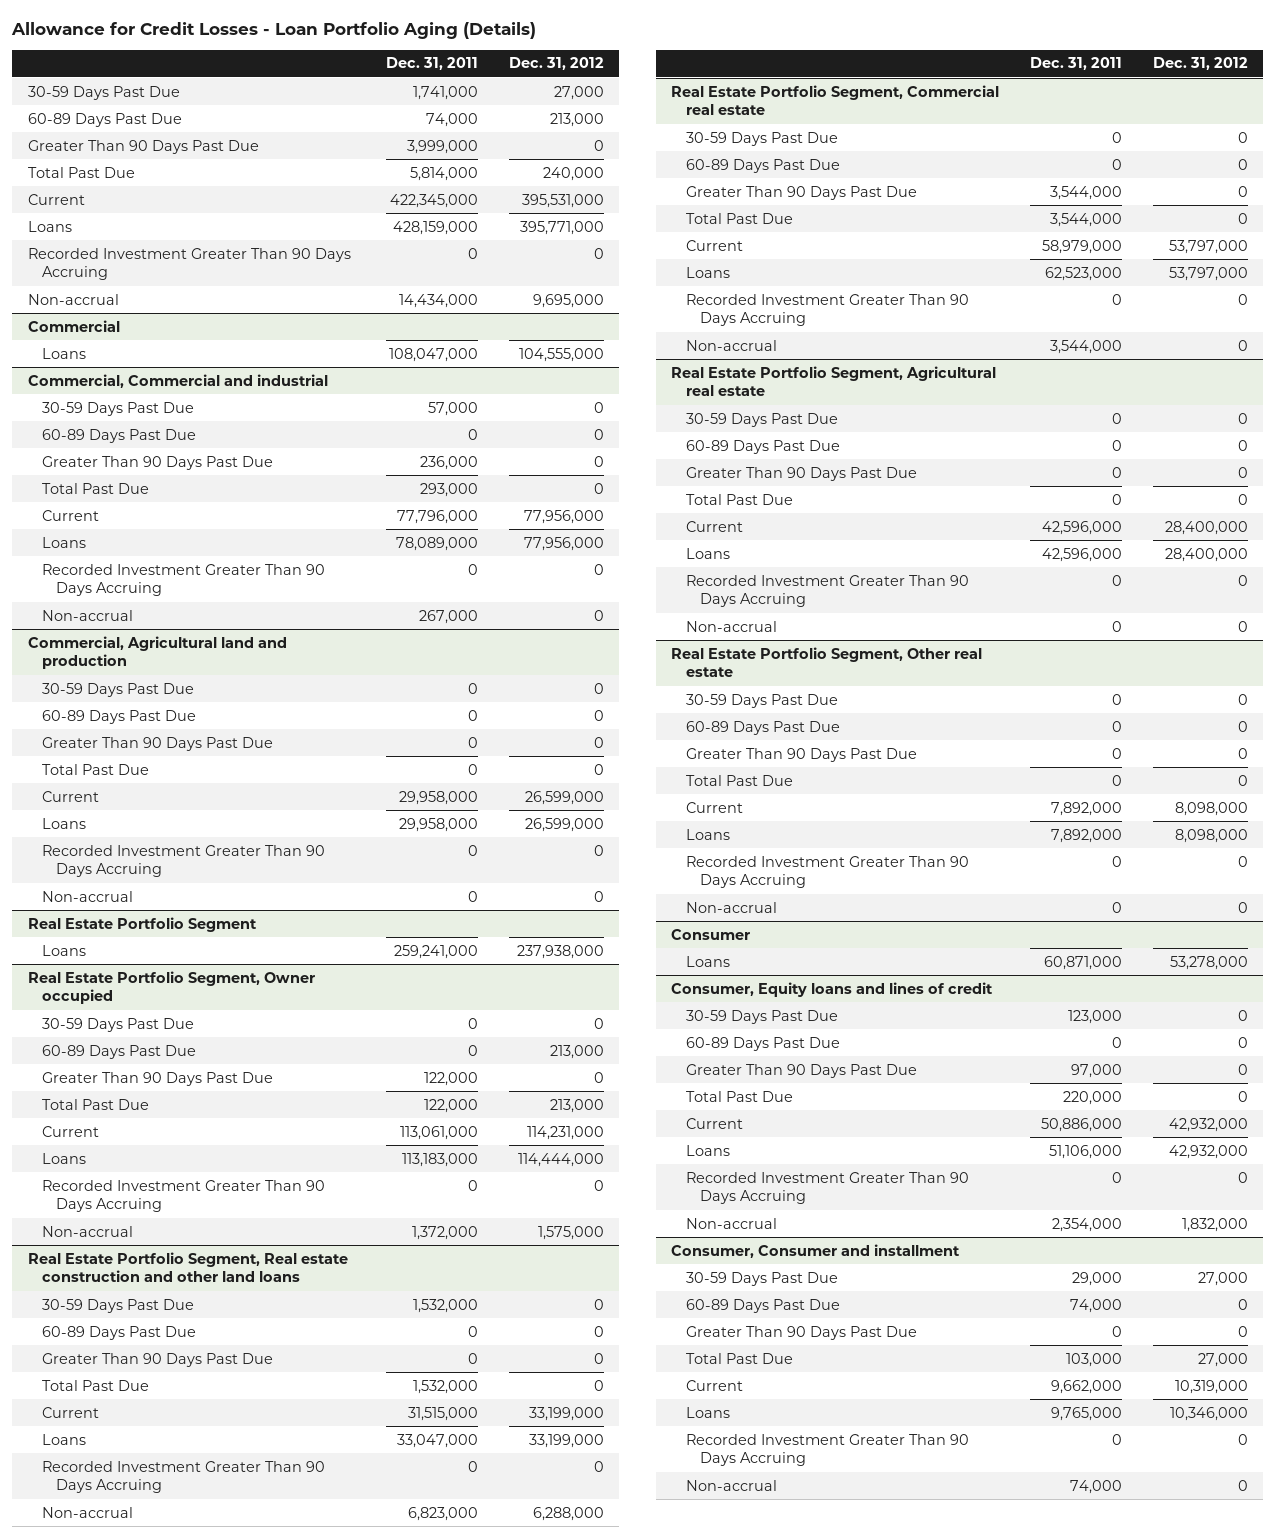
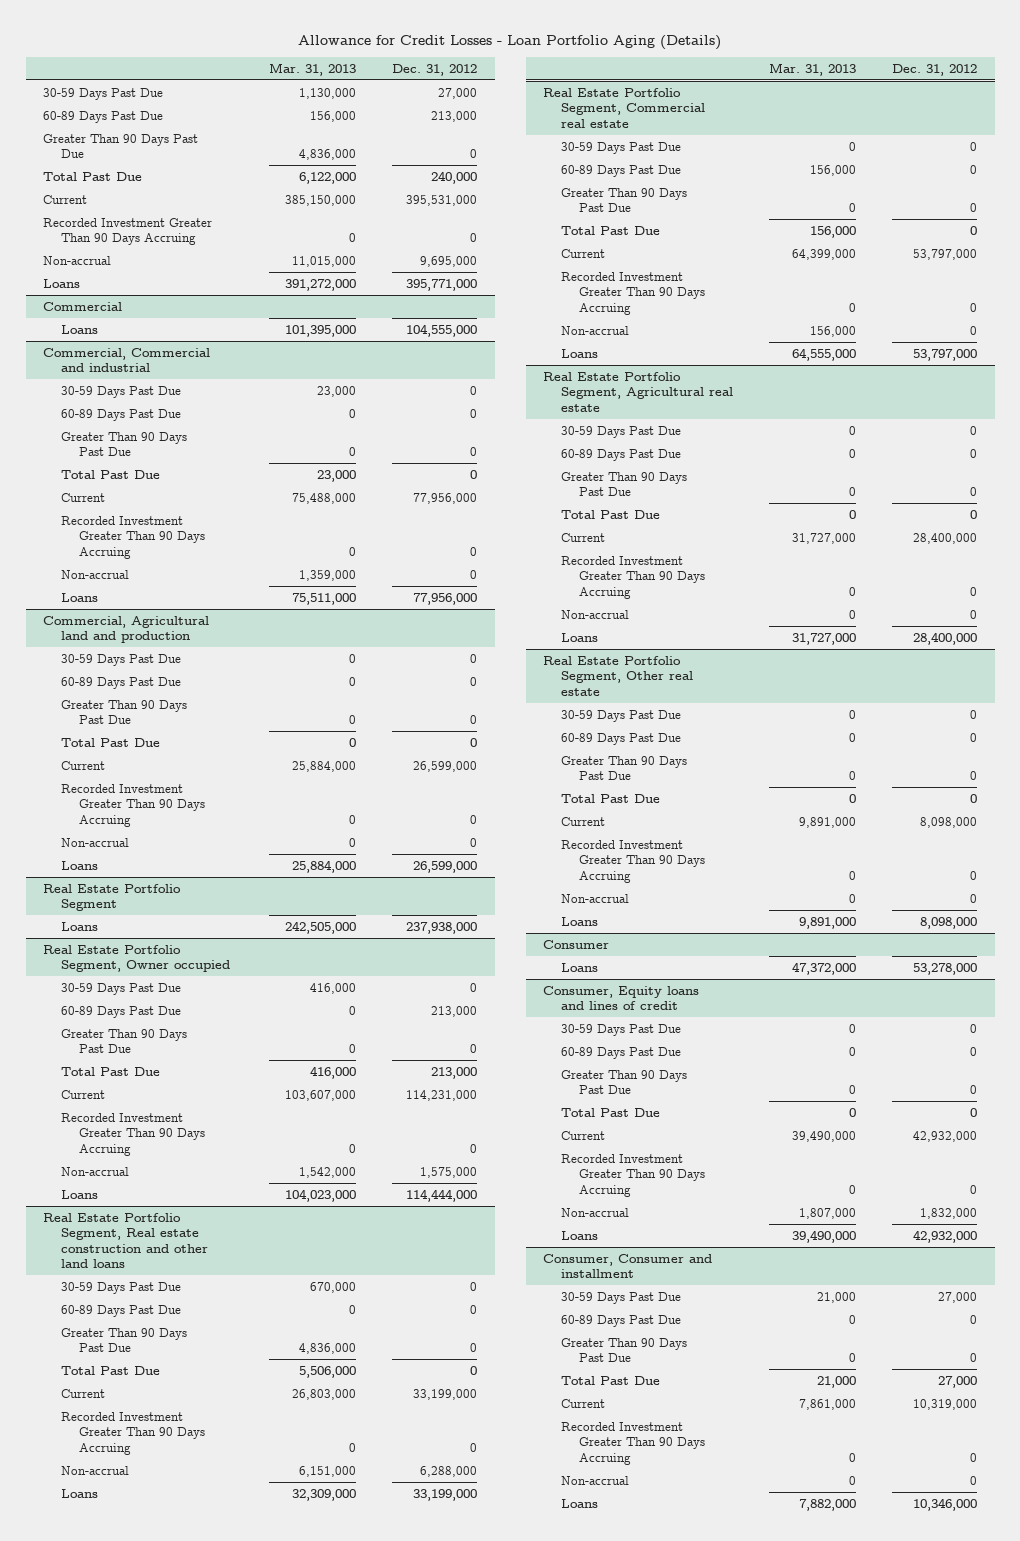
- | Dec. 31, 2011 | Dec. 31, 2012
+ | Mar. 31, 2013 | Dec. 31, 2012
moved down: Loans | 391,272,000 | 395,771,000
@ Commercial, Commercial and industrial
moved down: Loans | 75,511,000 | 77,956,000
@ Commercial, Agricultural land and production
moved down: Loans | 25,884,000 | 26,599,000
@ Real Estate Portfolio Segment, Owner occupied
moved down: Loans | 104,023,000 | 114,444,000
@ Real Estate Portfolio Segment, Real estate construction and other land loans
moved down: Loans | 32,309,000 | 33,199,000
@ Real Estate Portfolio Segment, Commercial real estate
moved down: Loans | 64,555,000 | 53,797,000
@ Real Estate Portfolio Segment, Agricultural real estate
moved down: Loans | 31,727,000 | 28,400,000
@ Real Estate Portfolio Segment, Other real estate
moved down: Loans | 9,891,000 | 8,098,000
@ Consumer, Equity loans and lines of credit
moved down: Loans | 39,490,000 | 42,932,000
@ Consumer, Consumer and installment
moved down: Loans | 7,882,000 | 10,346,000

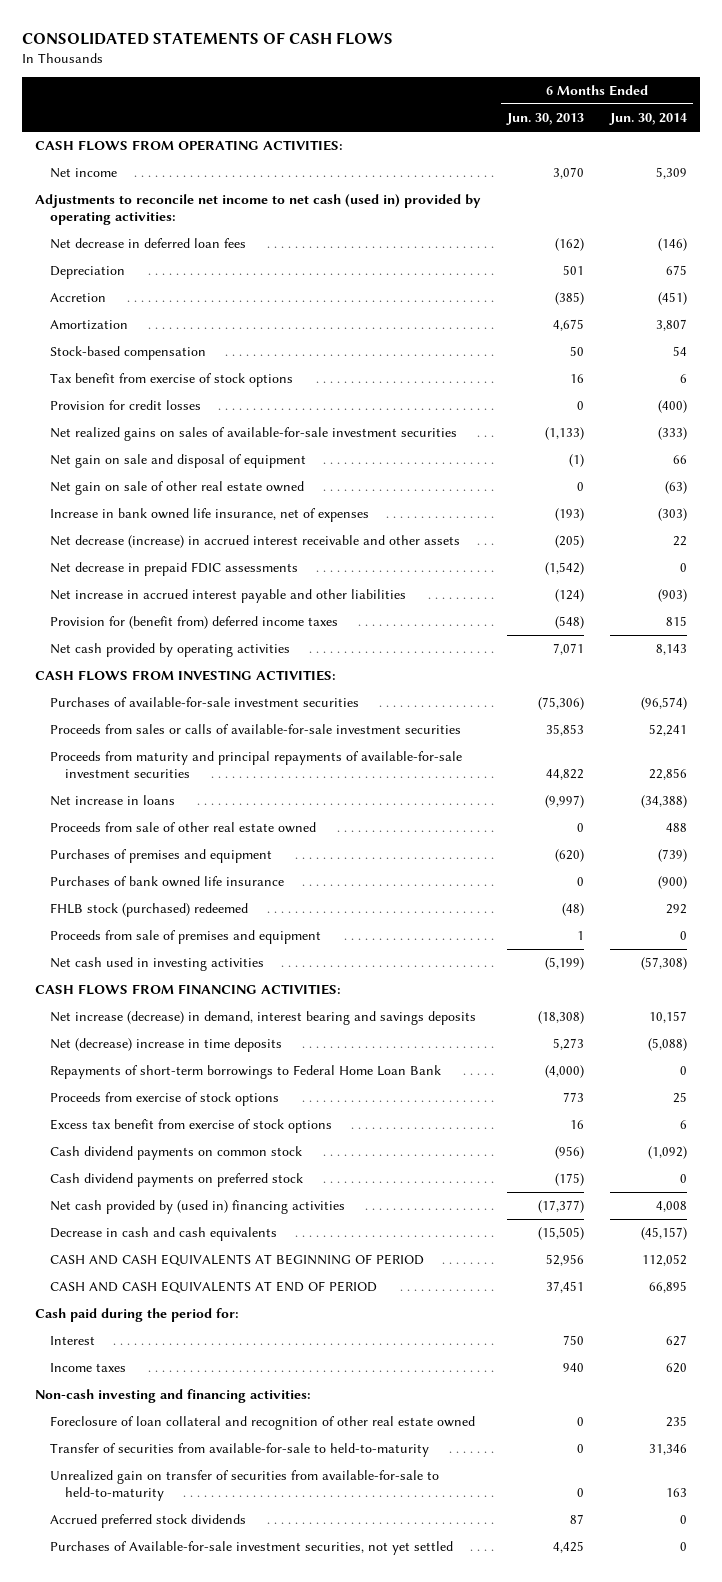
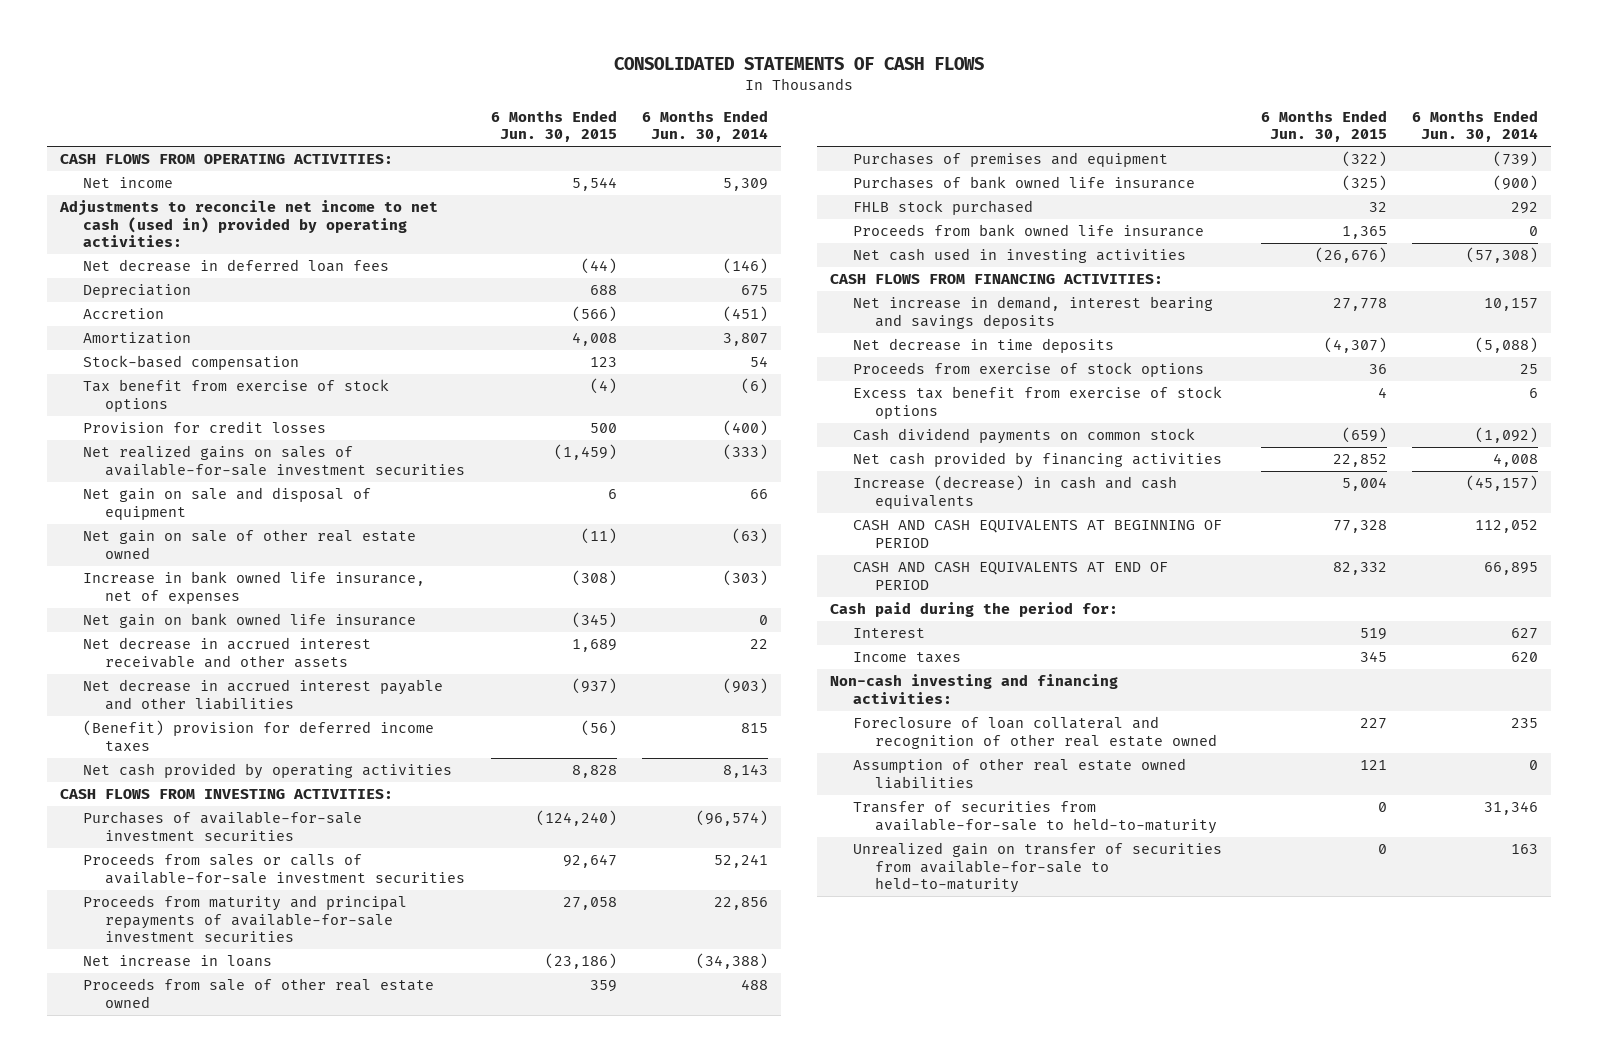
- | 6 Months Ended Jun. 30, 2013 | 6 Months Ended Jun. 30, 2014
+ | 6 Months Ended Jun. 30, 2015 | 6 Months Ended Jun. 30, 2014
- Tax benefit from exercise of stock options | 16 | 6
+ Tax benefit from exercise of stock options | (4) | (6)
- Net decrease (increase) in accrued interest receivable and other assets | (205) | 22
- Net decrease in prepaid FDIC assessments | (1,542) | 0
- Net increase in accrued interest payable and other liabilities | (124) | (903)
- Provision for (benefit from) deferred income taxes | (548) | 815
+ Net gain on bank owned life insurance | (345) | 0
+ Net decrease in accrued interest receivable and other assets | 1,689 | 22
+ Net decrease in accrued interest payable and other liabilities | (937) | (903)
+ (Benefit) provision for deferred income taxes | (56) | 815
- FHLB stock (purchased) redeemed | (48) | 292
- Proceeds from sale of premises and equipment | 1 | 0
+ FHLB stock purchased | 32 | 292
+ Proceeds from bank owned life insurance | 1,365 | 0
- Net increase (decrease) in demand, interest bearing and savings deposits | (18,308) | 10,157
- Net (decrease) increase in time deposits | 5,273 | (5,088)
- Repayments of short-term borrowings to Federal Home Loan Bank | (4,000) | 0
+ Net increase in demand, interest bearing and savings deposits | 27,778 | 10,157
+ Net decrease in time deposits | (4,307) | (5,088)
- Cash dividend payments on preferred stock | (175) | 0
- Net cash provided by (used in) financing activities | (17,377) | 4,008
- Decrease in cash and cash equivalents | (15,505) | (45,157)
+ Net cash provided by financing activities | 22,852 | 4,008
+ Increase (decrease) in cash and cash equivalents | 5,004 | (45,157)
+ Assumption of other real estate owned liabilities | 121 | 0
- Accrued preferred stock dividends | 87 | 0
- Purchases of Available-for-sale investment securities, not yet settled | 4,425 | 0

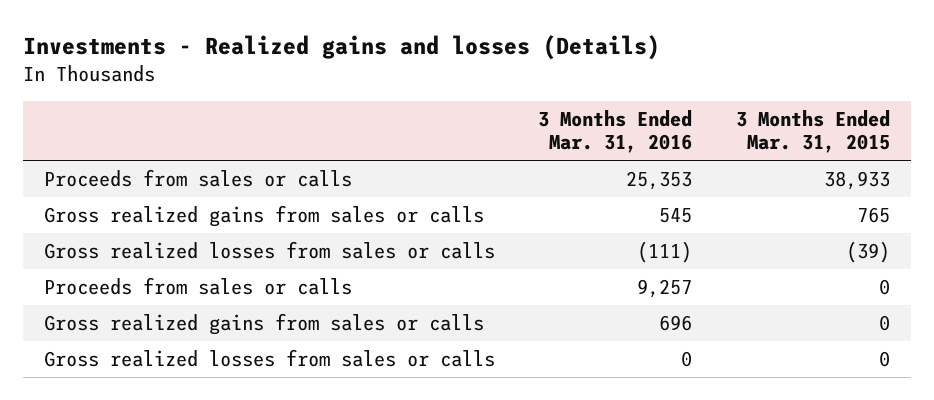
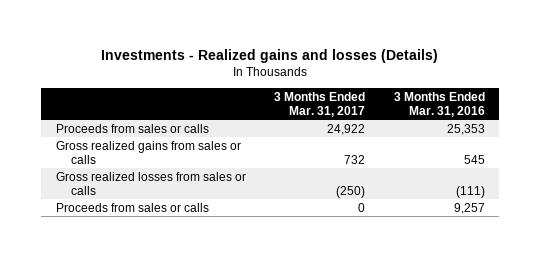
- | 3 Months Ended Mar. 31, 2016 | 3 Months Ended Mar. 31, 2015
+ | 3 Months Ended Mar. 31, 2017 | 3 Months Ended Mar. 31, 2016
- Gross realized gains from sales or calls | 696 | 0
- Gross realized losses from sales or calls | 0 | 0

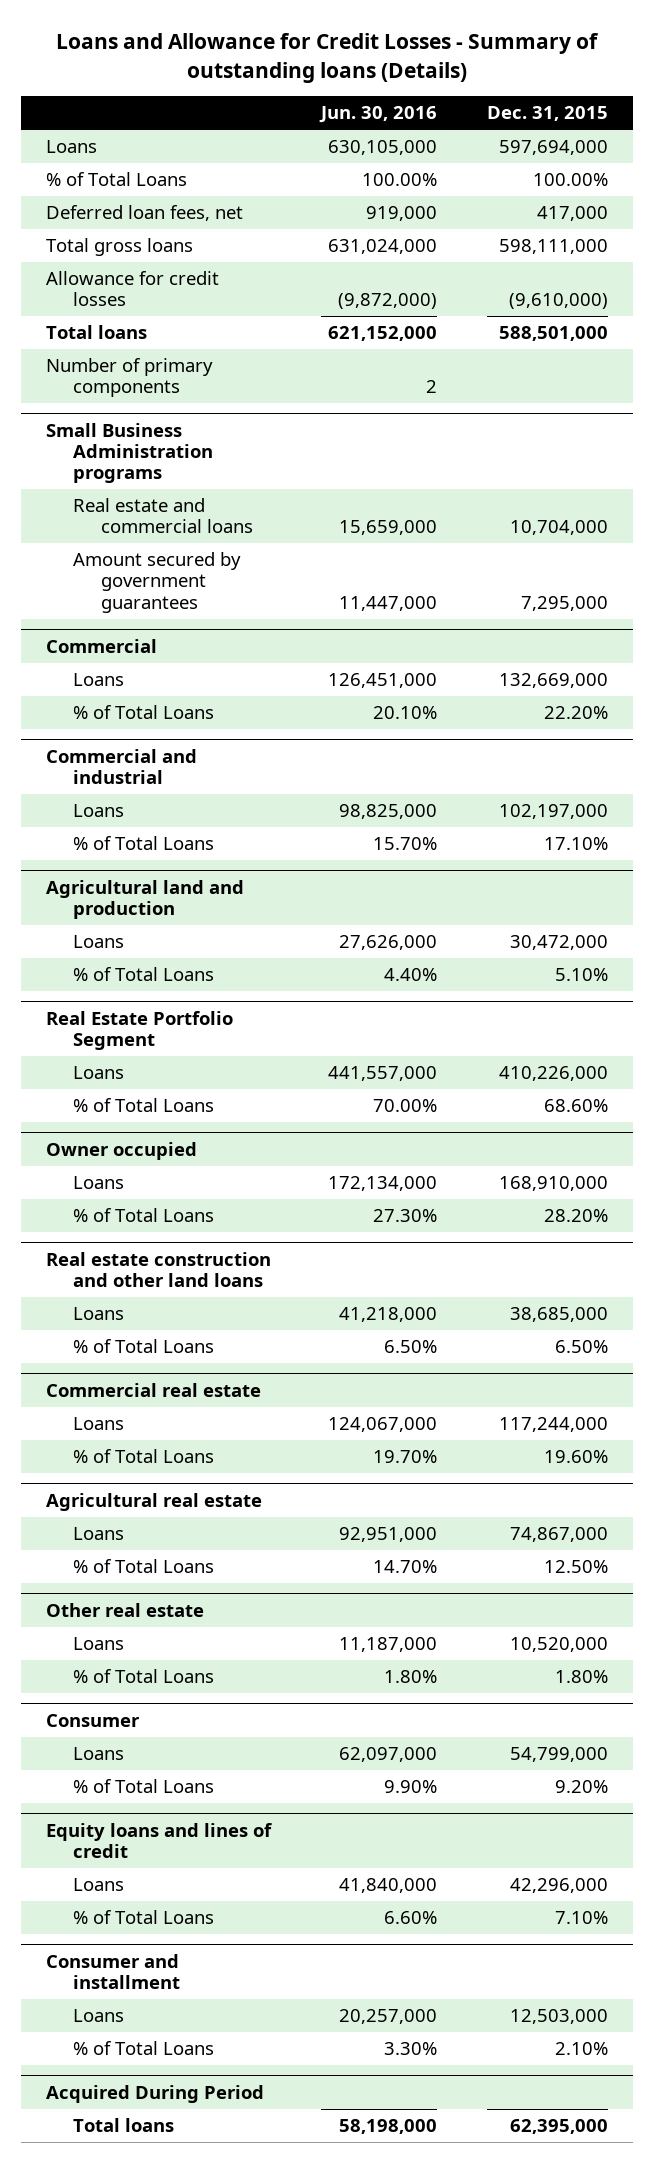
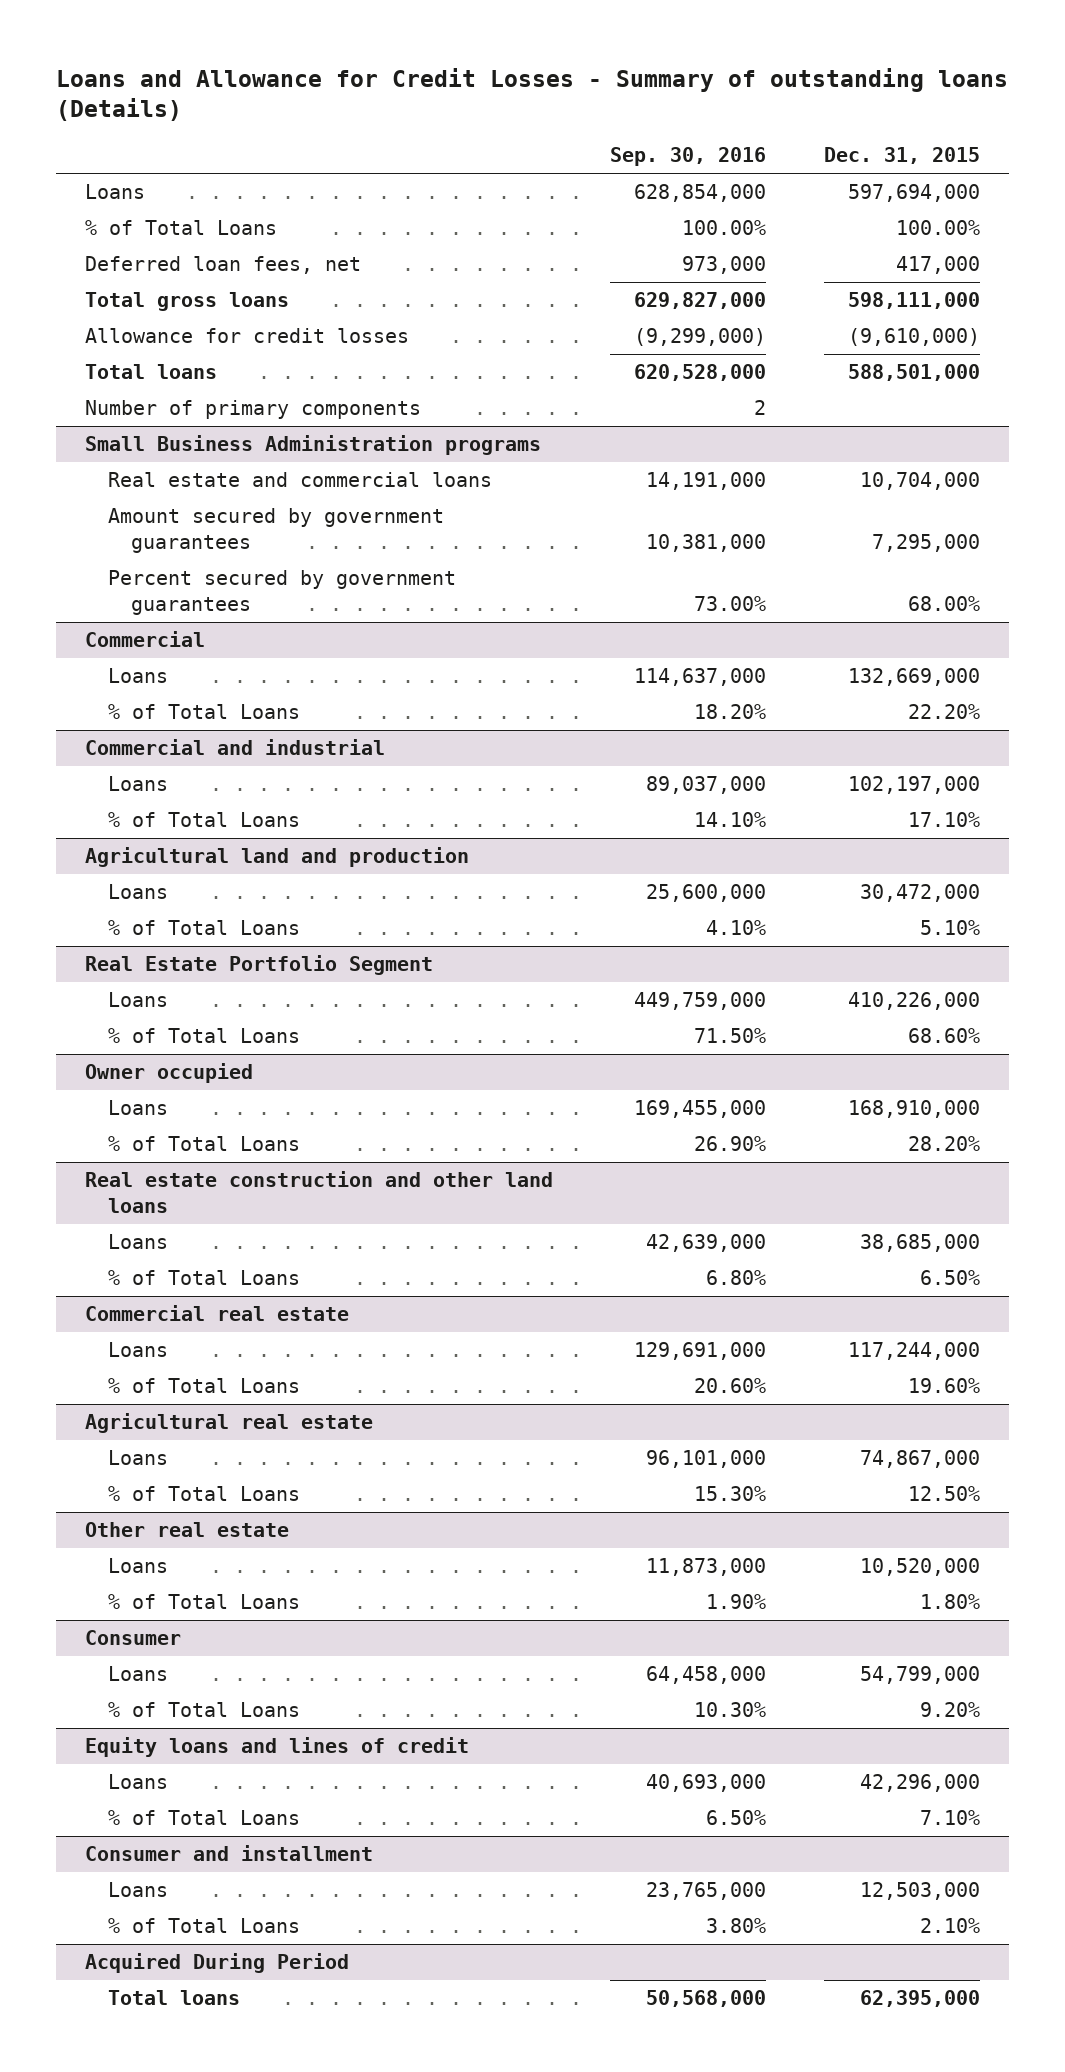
- | Jun. 30, 2016 | Dec. 31, 2015
+ | Sep. 30, 2016 | Dec. 31, 2015
@ Small Business Administration programs
+ Percent secured by government guarantees | 73.00% | 68.00%

